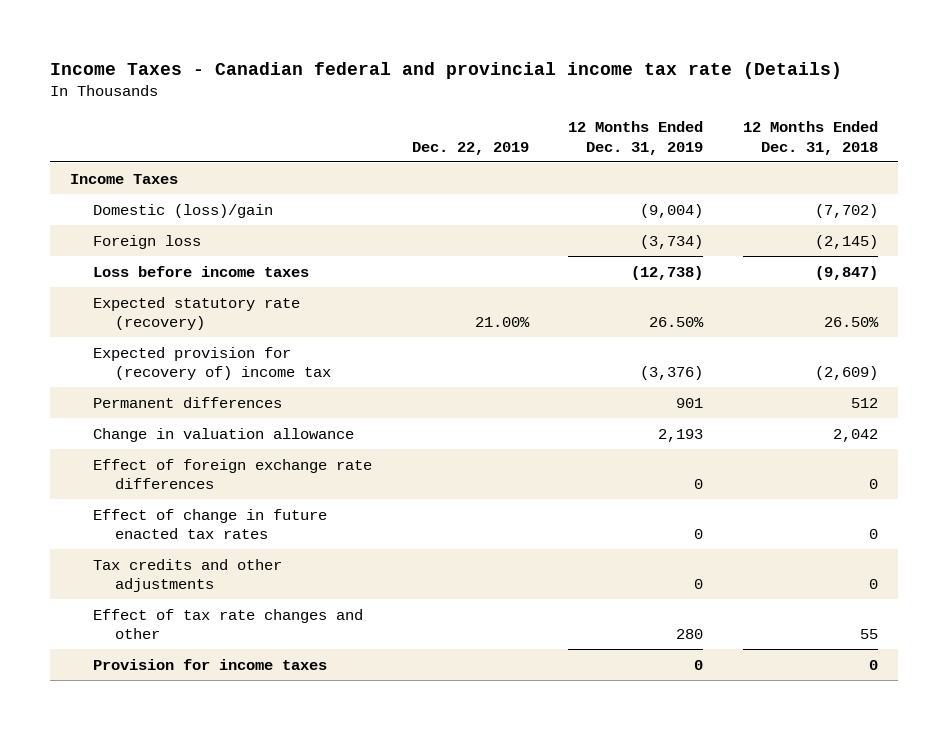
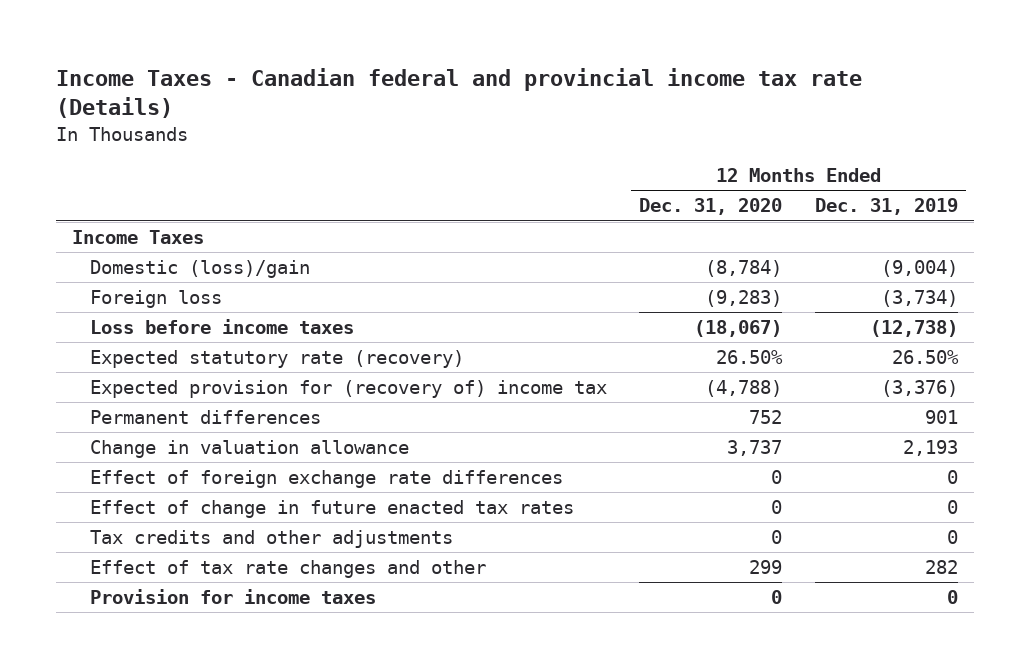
- | Dec. 22, 2019 | 12 Months Ended Dec. 31, 2019 | 12 Months Ended Dec. 31, 2018
+ | 12 Months Ended Dec. 31, 2020 | 12 Months Ended Dec. 31, 2019
- Effect of tax rate changes and other | | 280 | 55
+ Effect of tax rate changes and other | 299 | 282

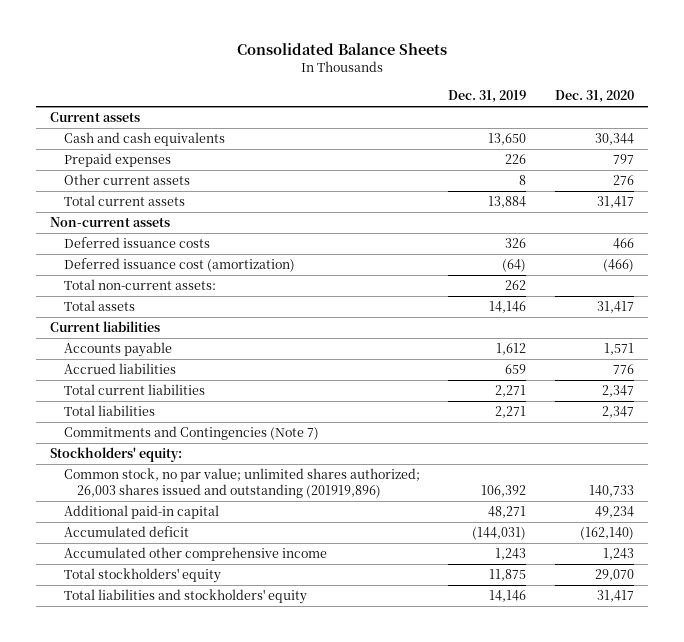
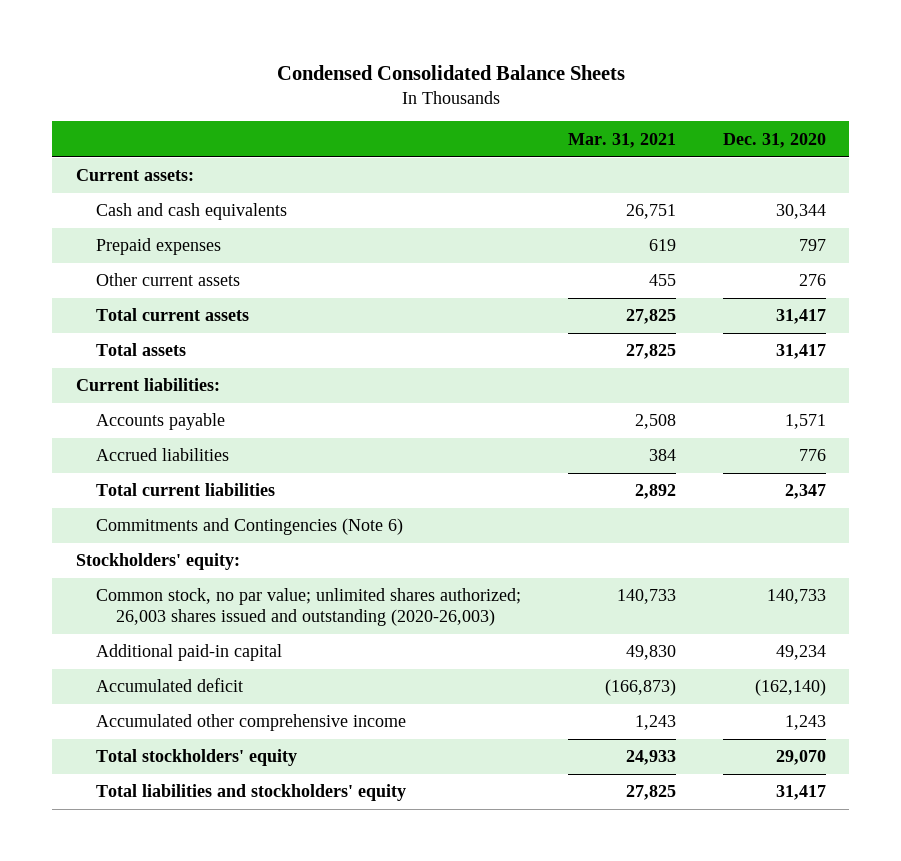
- Consolidated Balance Sheets
+ Condensed Consolidated Balance Sheets
- | Dec. 31, 2019 | Dec. 31, 2020
+ | Mar. 31, 2021 | Dec. 31, 2020
- Current assets
+ Current assets:
- Non-current assets
- Deferred issuance costs | 326 | 466
- Deferred issuance cost (amortization) | (64) | (466)
- Total non-current assets: | 262 |
- Current liabilities
+ Current liabilities:
- Total liabilities | 2,271 | 2,347
- Commitments and Contingencies (Note 7)
+ Commitments and Contingencies (Note 6)
- Common stock, no par value; unlimited shares authorized; 26,003 shares issued and outstanding (201919,896) | 106,392 | 140,733
+ Common stock, no par value; unlimited shares authorized; 26,003 shares issued and outstanding (2020-26,003) | 140,733 | 140,733

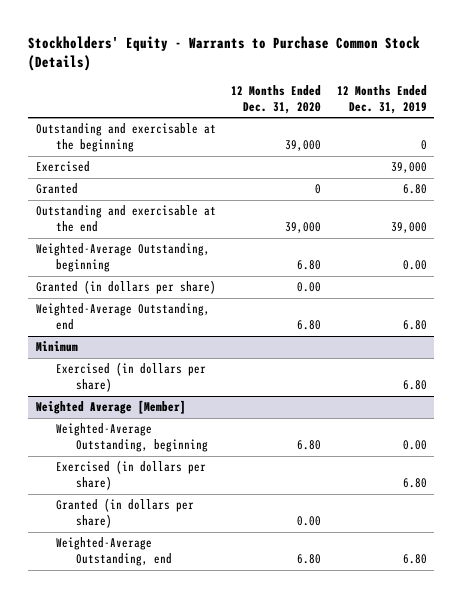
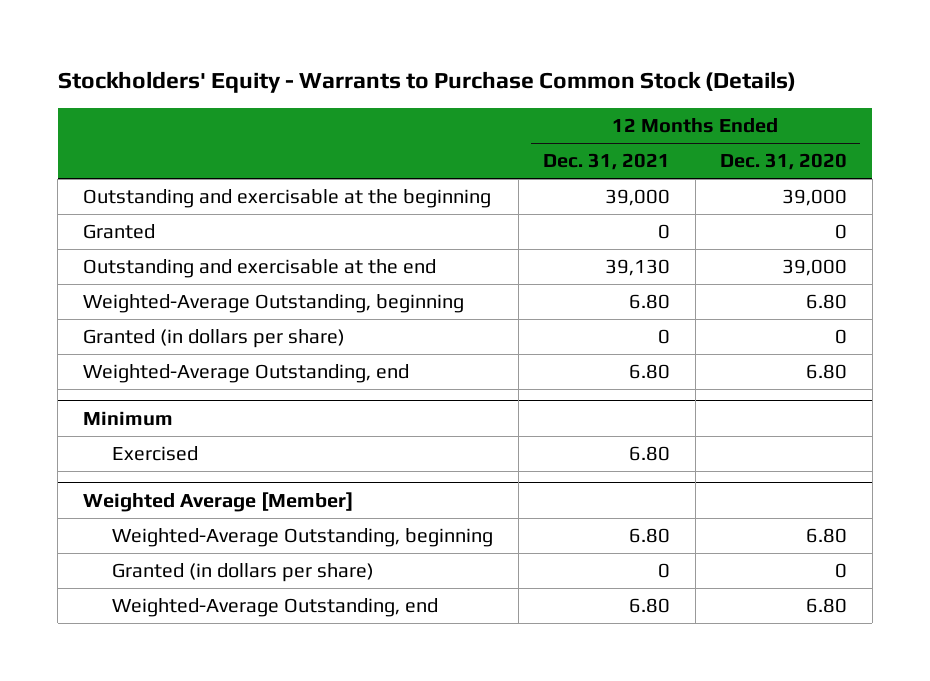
- | 12 Months Ended Dec. 31, 2020 | 12 Months Ended Dec. 31, 2019
+ | 12 Months Ended Dec. 31, 2021 | 12 Months Ended Dec. 31, 2020
- Exercised | | 39,000
- Granted (in dollars per share) | 0.00 |
+ Granted (in dollars per share) | 0 | 0
@ Minimum
- Exercised (in dollars per share) | | 6.80
+ Exercised | 6.80 |
@ Weighted Average [Member]
- Exercised (in dollars per share) | | 6.80
- Granted (in dollars per share) | 0.00 |
+ Granted (in dollars per share) | 0 | 0

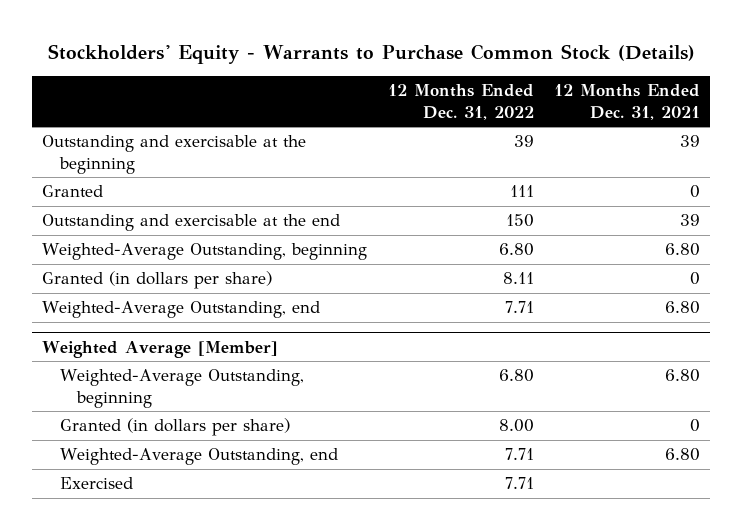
- | 12 Months Ended Dec. 31, 2021 | 12 Months Ended Dec. 31, 2020
+ | 12 Months Ended Dec. 31, 2022 | 12 Months Ended Dec. 31, 2021
- Outstanding and exercisable at the beginning | 39,000 | 39,000
+ Outstanding and exercisable at the beginning | 39 | 39
- Outstanding and exercisable at the end | 39,130 | 39,000
+ Outstanding and exercisable at the end | 150 | 39
- Minimum
- Exercised | 6.80 |
@ Weighted Average [Member]
+ Exercised | 7.71 |

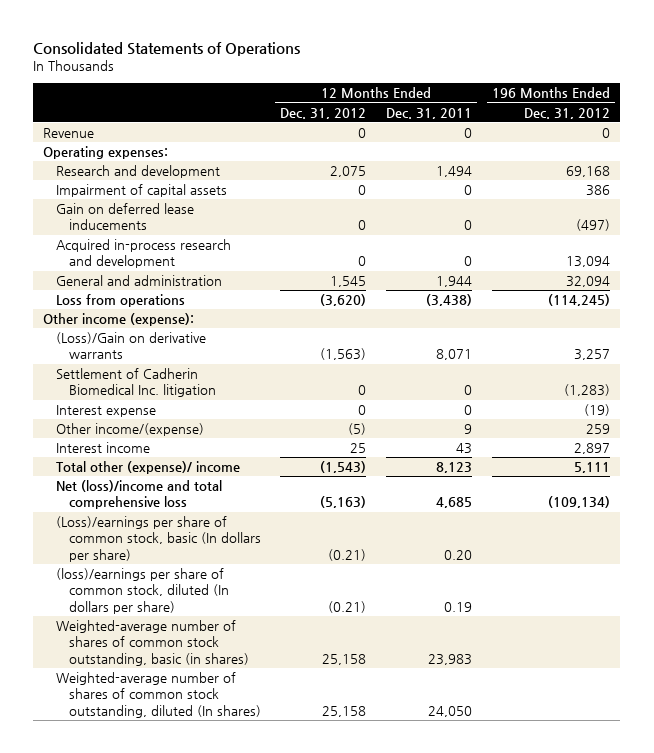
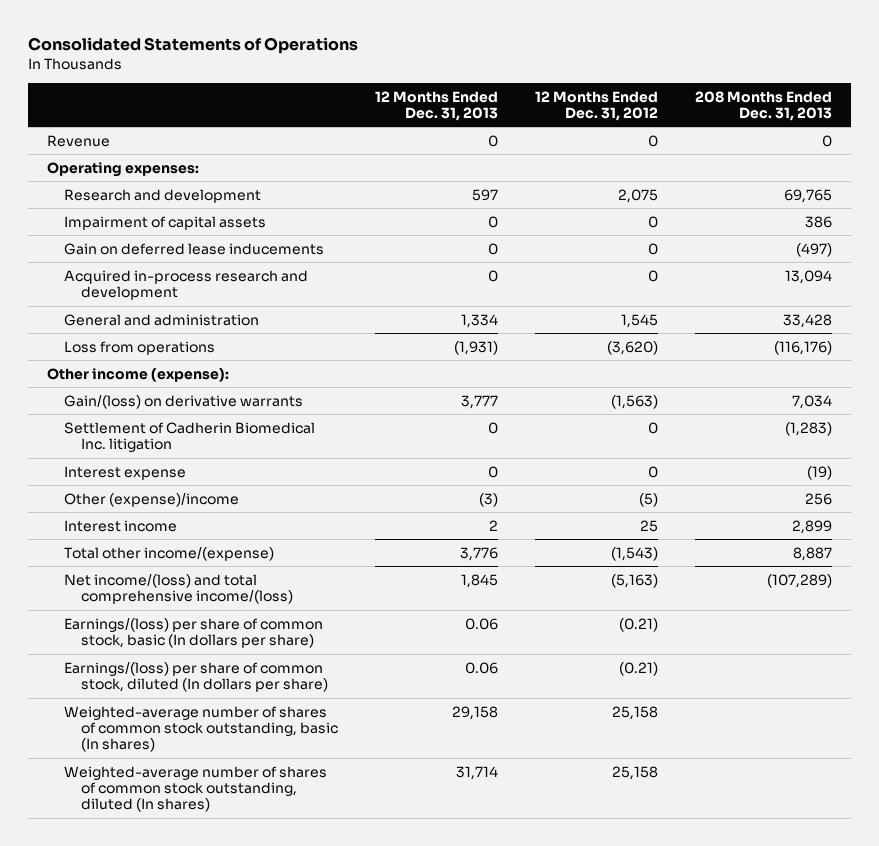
- | 12 Months Ended Dec. 31, 2012 | 12 Months Ended Dec. 31, 2011 | 196 Months Ended Dec. 31, 2012
+ | 12 Months Ended Dec. 31, 2013 | 12 Months Ended Dec. 31, 2012 | 208 Months Ended Dec. 31, 2013
- (Loss)/Gain on derivative warrants | (1,563) | 8,071 | 3,257
+ Gain/(loss) on derivative warrants | 3,777 | (1,563) | 7,034
- Other income/(expense) | (5) | 9 | 259
+ Other (expense)/income | (3) | (5) | 256
- Total other (expense)/ income | (1,543) | 8,123 | 5,111
- Net (loss)/income and total comprehensive loss | (5,163) | 4,685 | (109,134)
- (Loss)/earnings per share of common stock, basic (In dollars per share) | (0.21) | 0.20 |
- (loss)/earnings per share of common stock, diluted (In dollars per share) | (0.21) | 0.19 |
- Weighted-average number of shares of common stock outstanding, basic (in shares) | 25,158 | 23,983 |
+ Total other income/(expense) | 3,776 | (1,543) | 8,887
+ Net income/(loss) and total comprehensive income/(loss) | 1,845 | (5,163) | (107,289)
+ Earnings/(loss) per share of common stock, basic (In dollars per share) | 0.06 | (0.21) |
+ Earnings/(loss) per share of common stock, diluted (In dollars per share) | 0.06 | (0.21) |
+ Weighted-average number of shares of common stock outstanding, basic (In shares) | 29,158 | 25,158 |

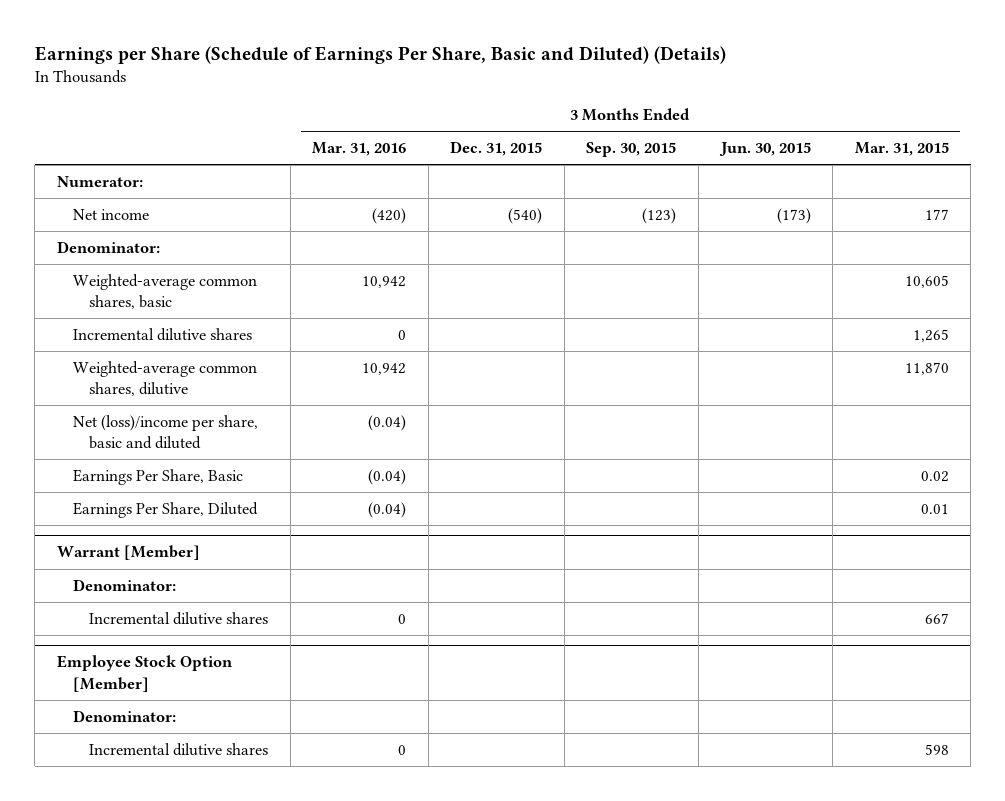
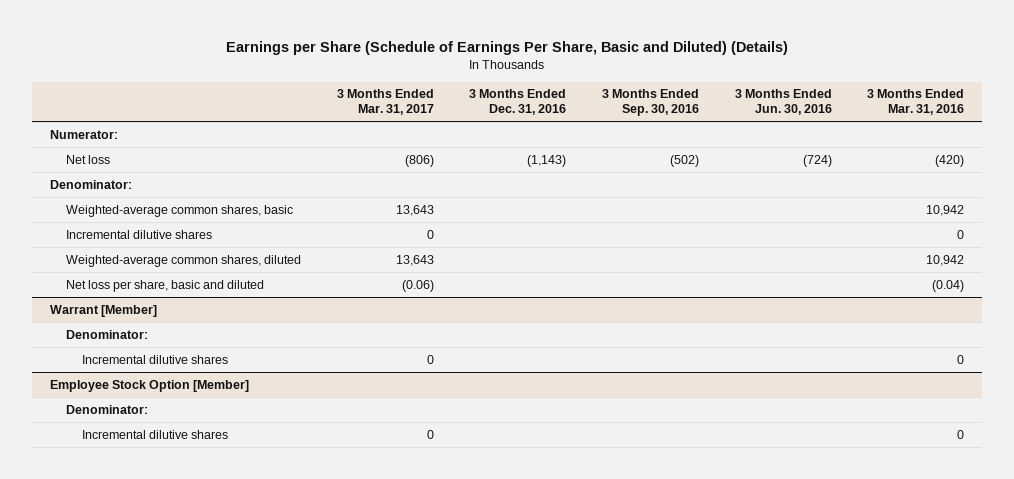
- | 3 Months Ended Mar. 31, 2016 | 3 Months Ended Dec. 31, 2015 | 3 Months Ended Sep. 30, 2015 | 3 Months Ended Jun. 30, 2015 | 3 Months Ended Mar. 31, 2015
+ | 3 Months Ended Mar. 31, 2017 | 3 Months Ended Dec. 31, 2016 | 3 Months Ended Sep. 30, 2016 | 3 Months Ended Jun. 30, 2016 | 3 Months Ended Mar. 31, 2016
- Net income | (420) | (540) | (123) | (173) | 177
+ Net loss | (806) | (1,143) | (502) | (724) | (420)
- Weighted-average common shares, dilutive | 10,942 | | | | 11,870
- Net (loss)/income per share, basic and diluted | (0.04) | | | |
- Earnings Per Share, Basic | (0.04) | | | | 0.02
- Earnings Per Share, Diluted | (0.04) | | | | 0.01
+ Weighted-average common shares, diluted | 13,643 | | | | 10,942
+ Net loss per share, basic and diluted | (0.06) | | | | (0.04)

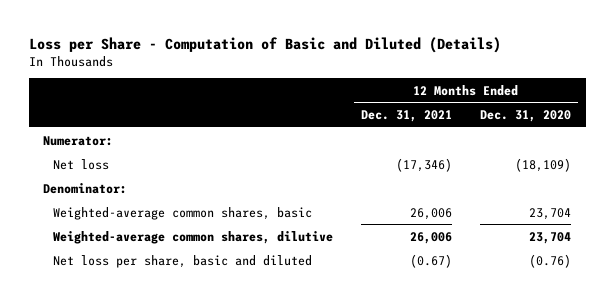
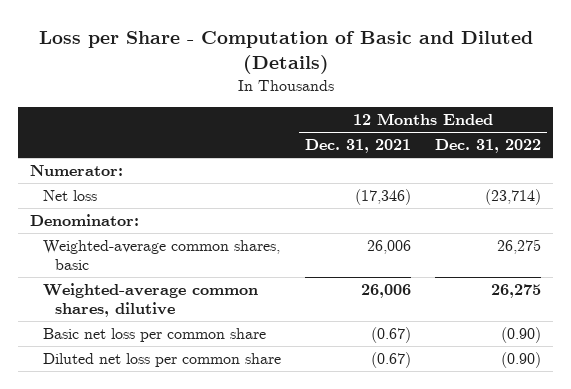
- | 12 Months Ended Dec. 31, 2021 | 12 Months Ended Dec. 31, 2020
+ | 12 Months Ended Dec. 31, 2021 | 12 Months Ended Dec. 31, 2022
- Net loss per share, basic and diluted | (0.67) | (0.76)
+ Basic net loss per common share | (0.67) | (0.90)
+ Diluted net loss per common share | (0.67) | (0.90)

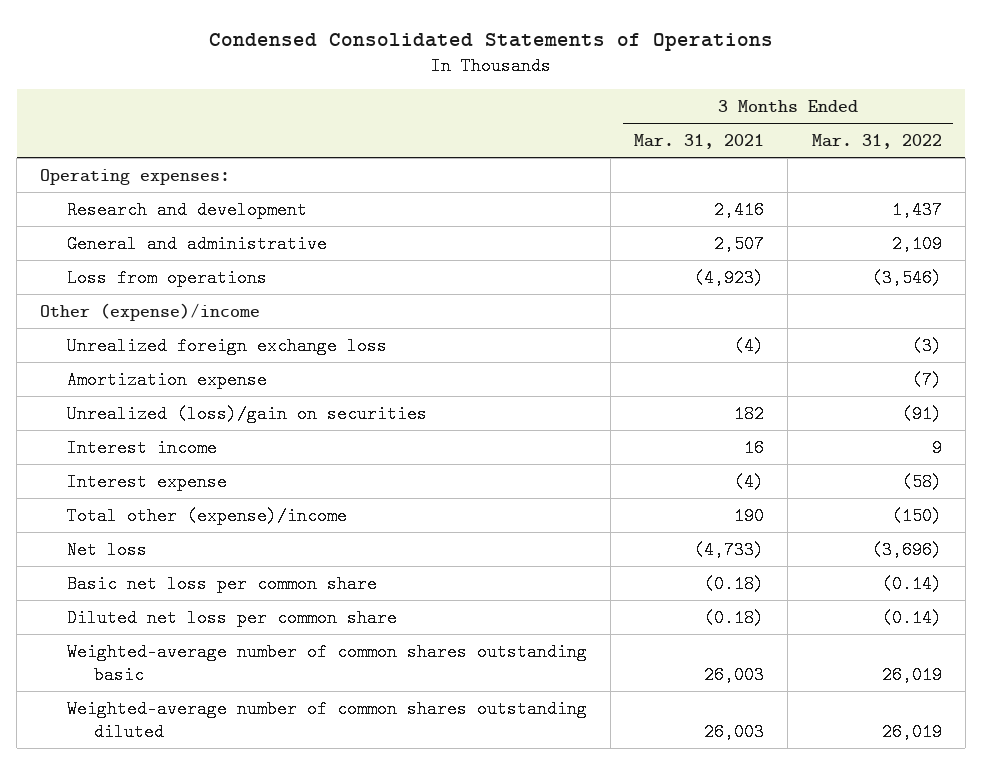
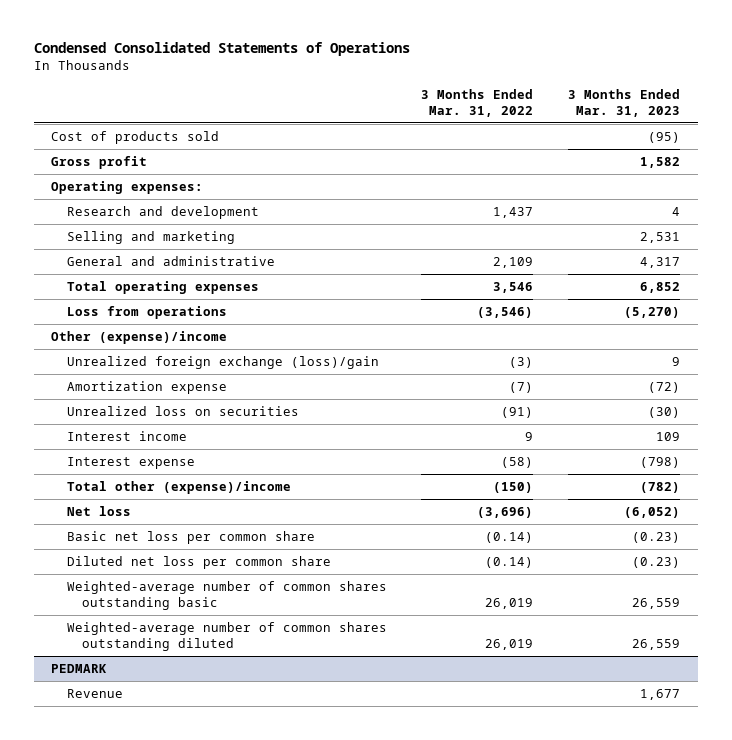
- | 3 Months Ended Mar. 31, 2021 | 3 Months Ended Mar. 31, 2022
+ | 3 Months Ended Mar. 31, 2022 | 3 Months Ended Mar. 31, 2023
+ Cost of products sold | | (95)
+ Gross profit | | 1,582
+ Selling and marketing | | 2,531
+ Total operating expenses | 3,546 | 6,852
- Unrealized foreign exchange loss | (4) | (3)
+ Unrealized foreign exchange (loss)/gain | (3) | 9
- Unrealized (loss)/gain on securities | 182 | (91)
+ Unrealized loss on securities | (91) | (30)
+ PEDMARK
+ Revenue | | 1,677

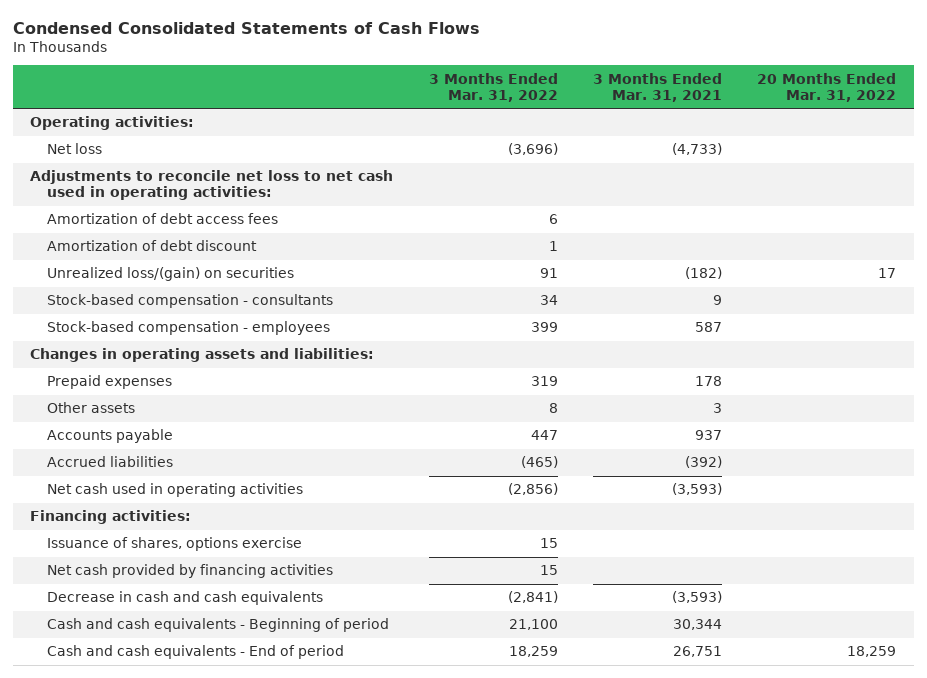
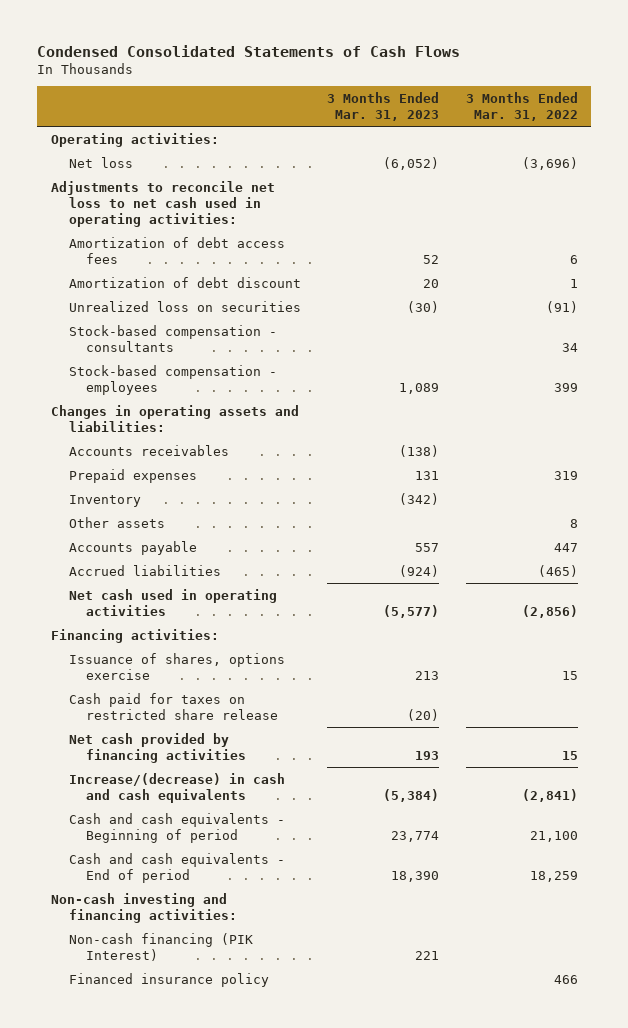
- | 3 Months Ended Mar. 31, 2022 | 3 Months Ended Mar. 31, 2021 | 20 Months Ended Mar. 31, 2022
+ | 3 Months Ended Mar. 31, 2023 | 3 Months Ended Mar. 31, 2022
- Unrealized loss/(gain) on securities | 91 | (182) | 17
+ Unrealized loss on securities | (30) | (91)
+ Accounts receivables | (138) |
+ Inventory | (342) |
+ Cash paid for taxes on restricted share release | (20) |
- Decrease in cash and cash equivalents | (2,841) | (3,593) |
+ Increase/(decrease) in cash and cash equivalents | (5,384) | (2,841)
+ Non-cash investing and financing activities:
+ Non-cash financing (PIK Interest) | 221 |
+ Financed insurance policy | | 466

